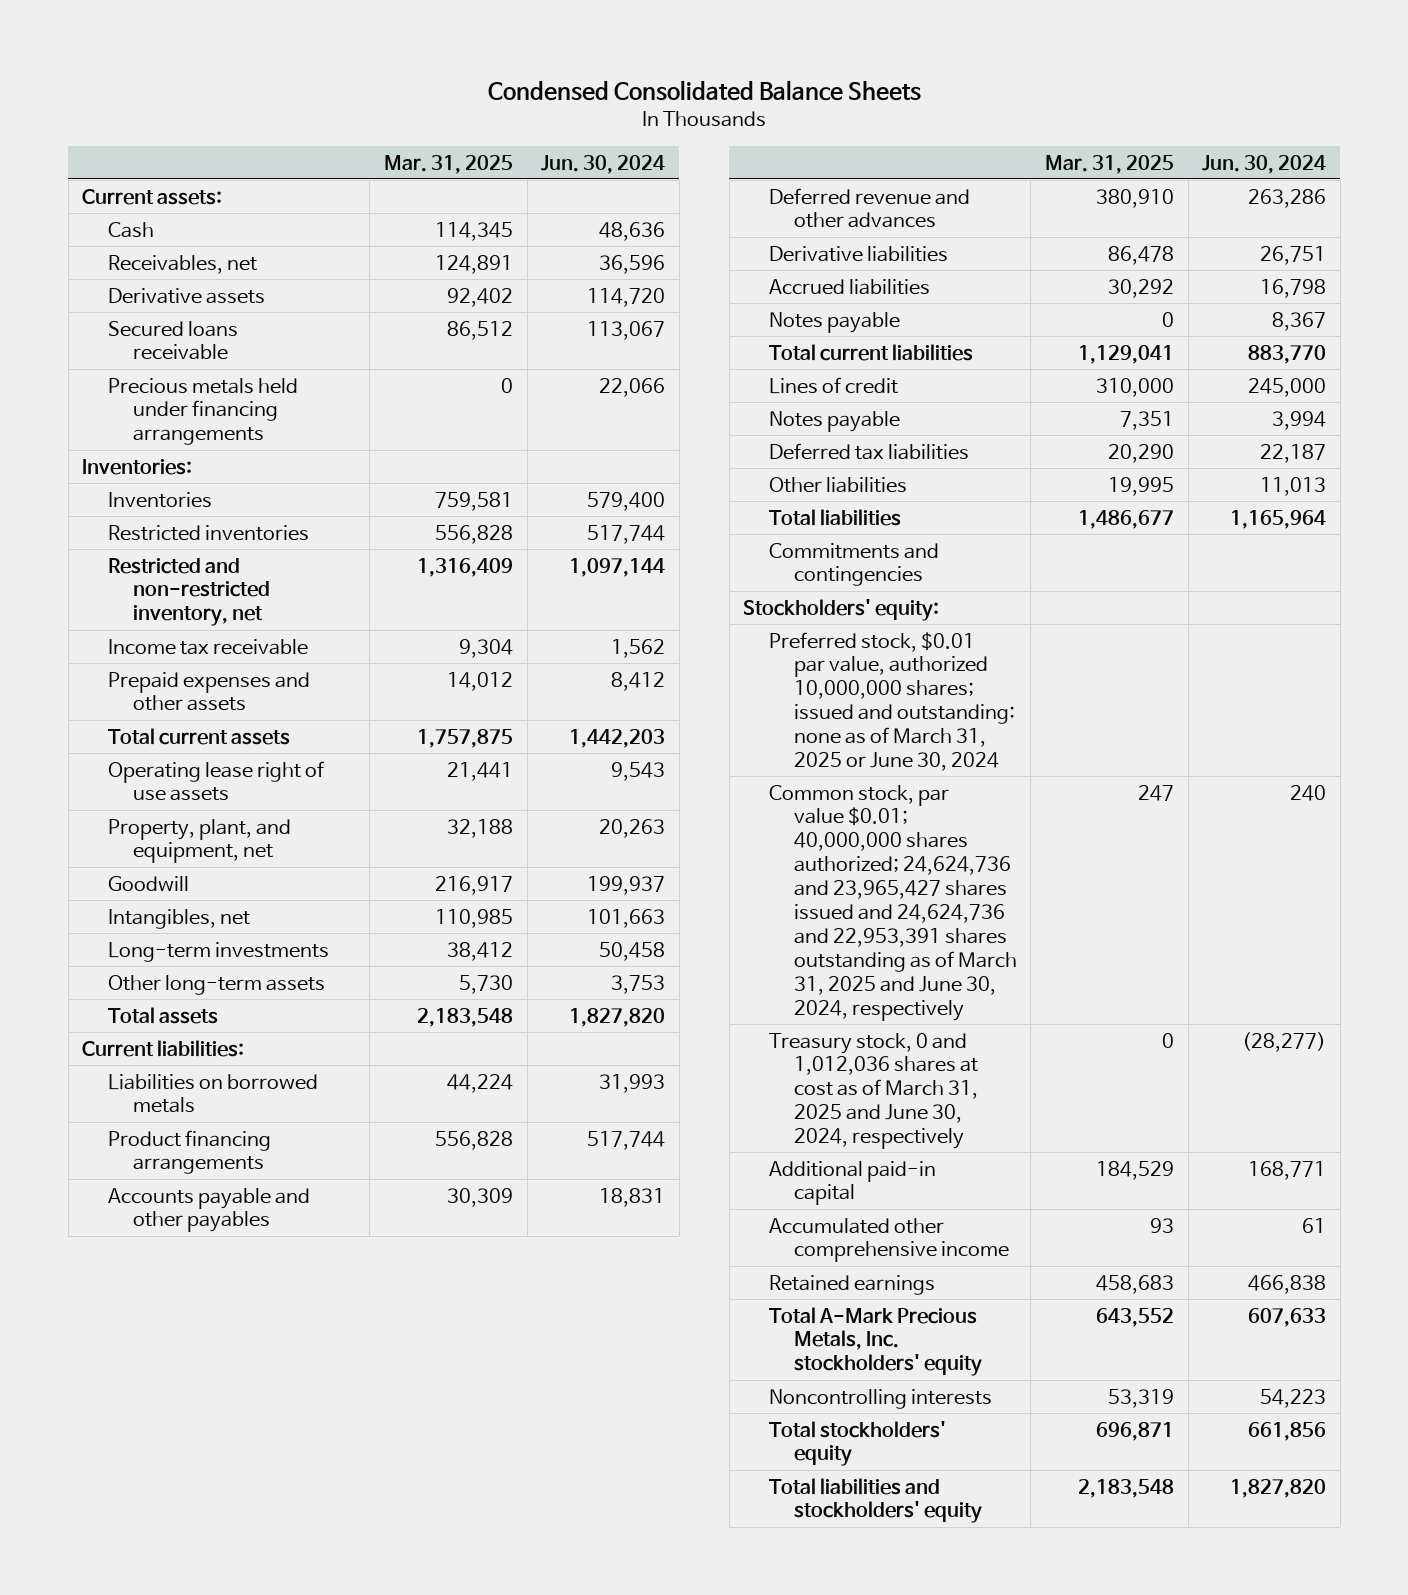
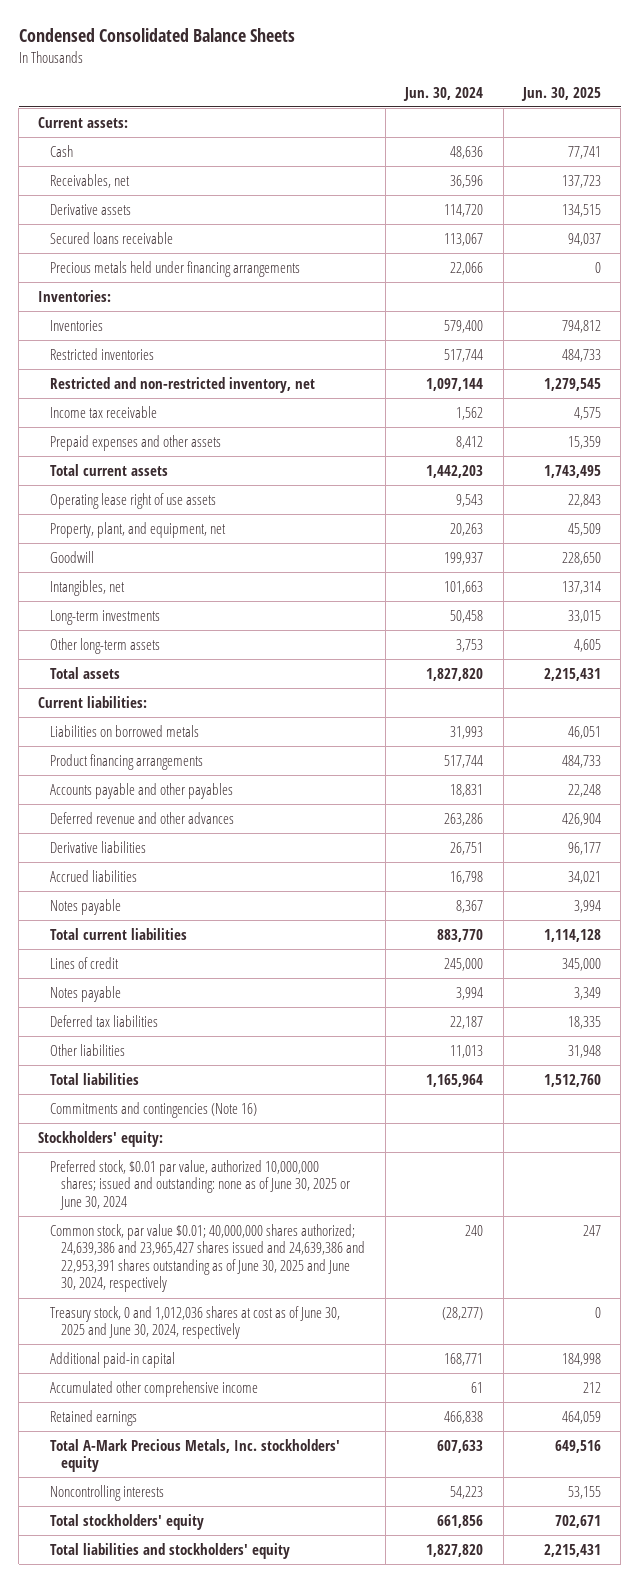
- | Mar. 31, 2025 | Jun. 30, 2024
+ | Jun. 30, 2024 | Jun. 30, 2025
- Commitments and contingencies
+ Commitments and contingencies (Note 16)
- Preferred stock, $0.01 par value, authorized 10,000,000 shares; issued and outstanding: none as of March 31, 2025 or June 30, 2024
- Common stock, par value $0.01; 40,000,000 shares authorized; 24,624,736 and 23,965,427 shares issued and 24,624,736 and 22,953,391 shares outstanding as of March 31, 2025 and June 30, 2024, respectively | 247 | 240
- Treasury stock, 0 and 1,012,036 shares at cost as of March 31, 2025 and June 30, 2024, respectively | 0 | (28,277)
+ Preferred stock, $0.01 par value, authorized 10,000,000 shares; issued and outstanding: none as of June 30, 2025 or June 30, 2024
+ Common stock, par value $0.01; 40,000,000 shares authorized; 24,639,386 and 23,965,427 shares issued and 24,639,386 and 22,953,391 shares outstanding as of June 30, 2025 and June 30, 2024, respectively | 240 | 247
+ Treasury stock, 0 and 1,012,036 shares at cost as of June 30, 2025 and June 30, 2024, respectively | (28,277) | 0

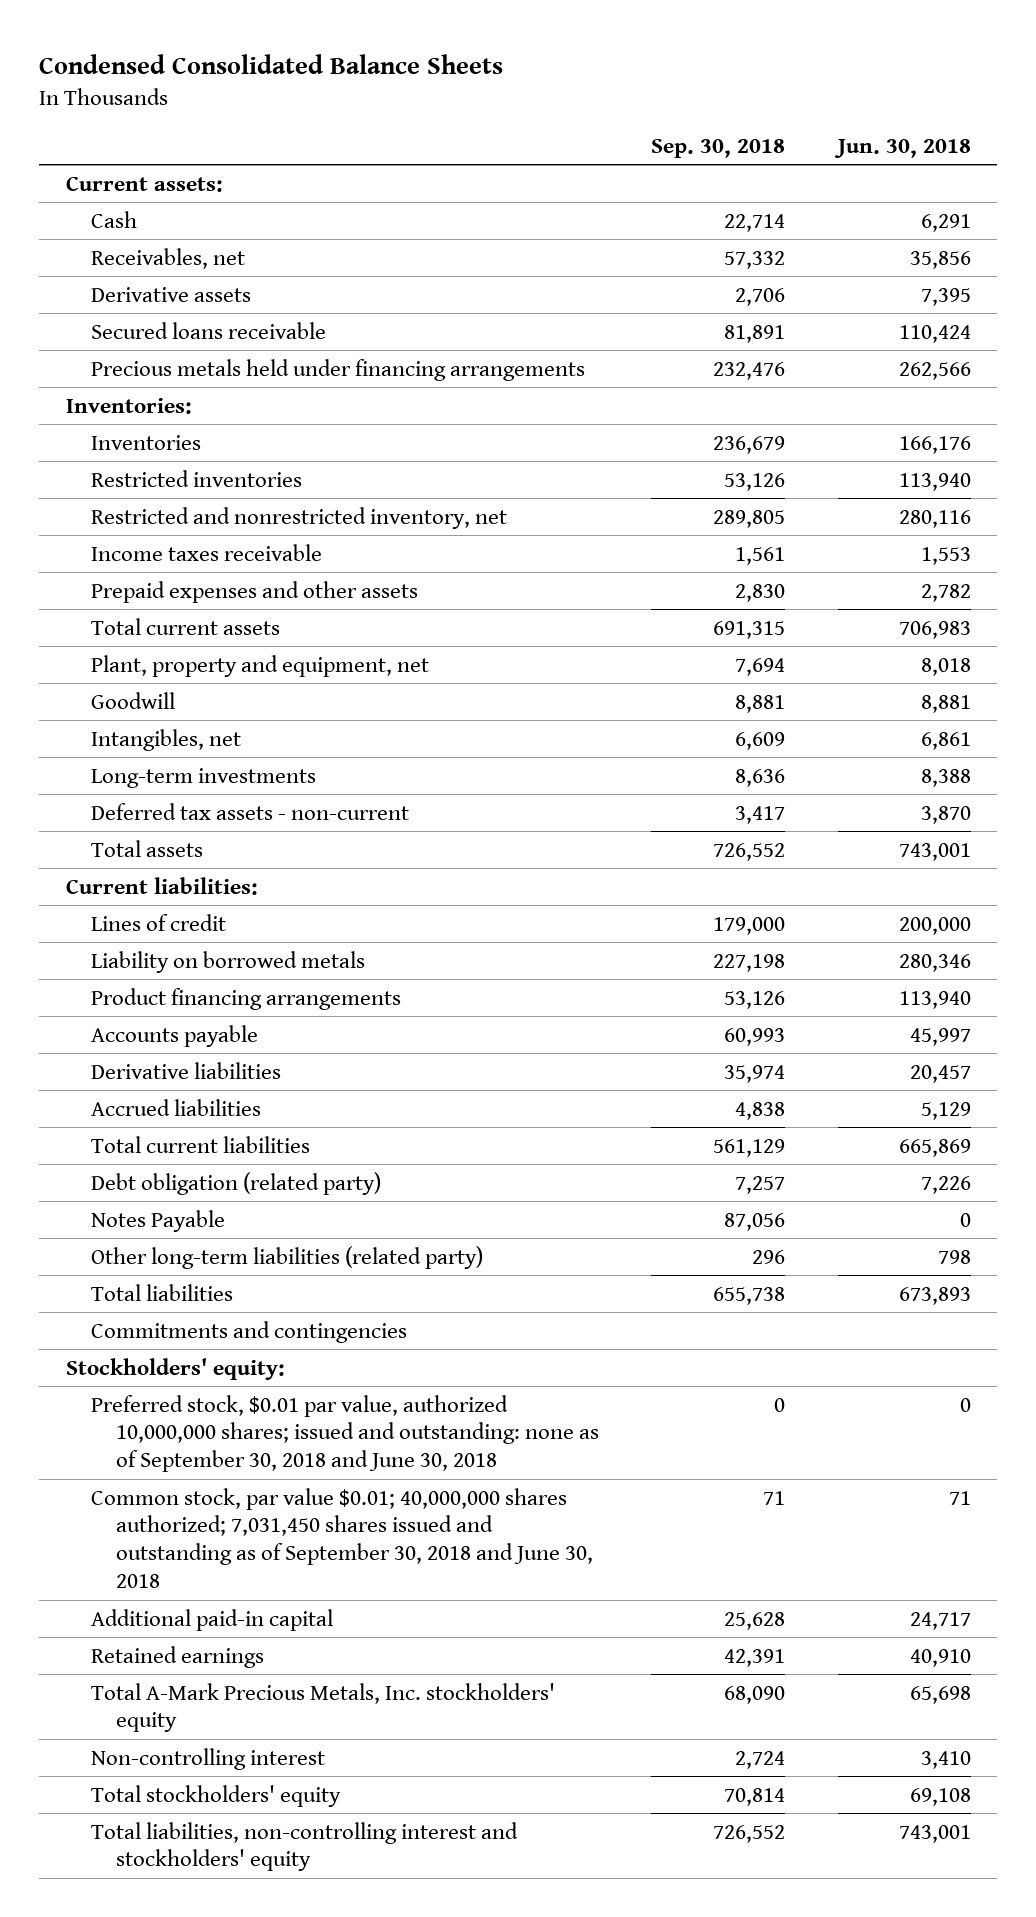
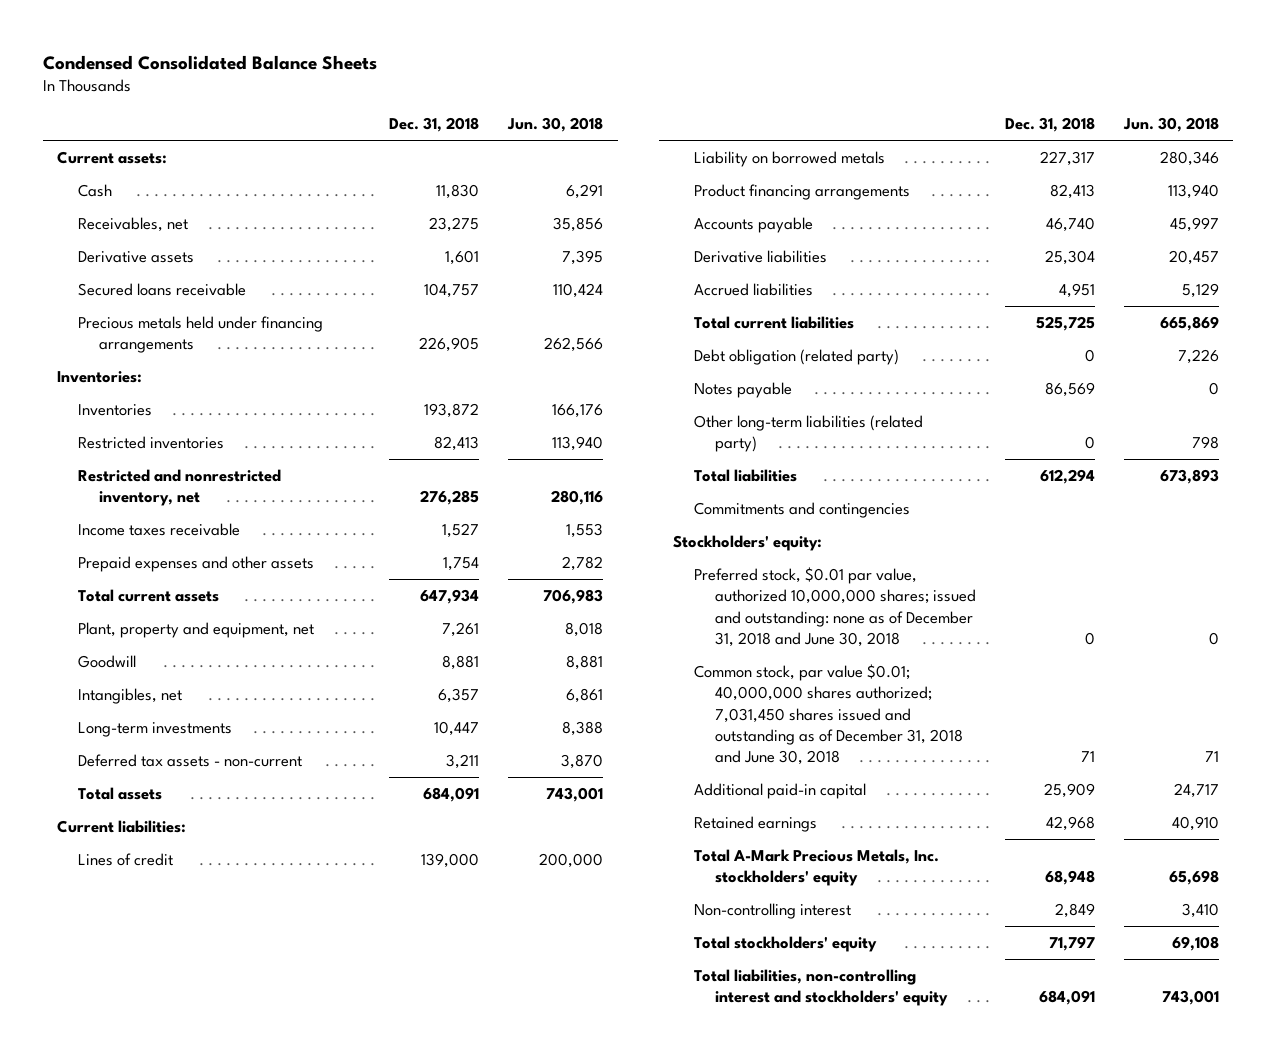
- | Sep. 30, 2018 | Jun. 30, 2018
+ | Dec. 31, 2018 | Jun. 30, 2018
- Notes Payable | 87,056 | 0
+ Notes payable | 86,569 | 0
- Preferred stock, $0.01 par value, authorized 10,000,000 shares; issued and outstanding: none as of September 30, 2018 and June 30, 2018 | 0 | 0
- Common stock, par value $0.01; 40,000,000 shares authorized; 7,031,450 shares issued and outstanding as of September 30, 2018 and June 30, 2018 | 71 | 71
+ Preferred stock, $0.01 par value, authorized 10,000,000 shares; issued and outstanding: none as of December 31, 2018 and June 30, 2018 | 0 | 0
+ Common stock, par value $0.01; 40,000,000 shares authorized; 7,031,450 shares issued and outstanding as of December 31, 2018 and June 30, 2018 | 71 | 71

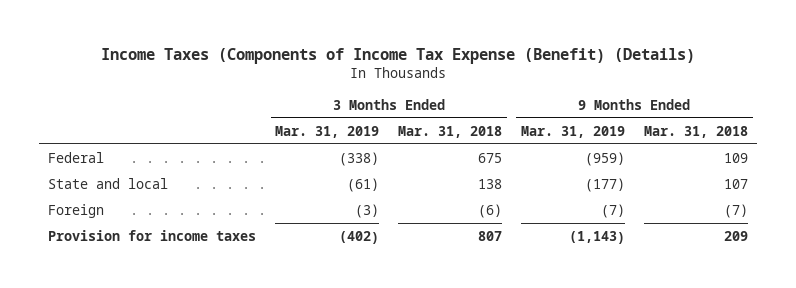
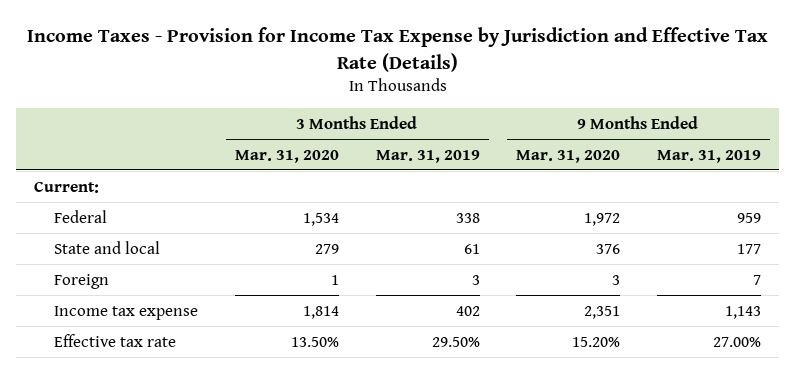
- Income Taxes (Components of Income Tax Expense (Benefit) (Details)
+ Income Taxes - Provision for Income Tax Expense by Jurisdiction and Effective Tax Rate (Details)
- | 3 Months Ended Mar. 31, 2019 | 3 Months Ended Mar. 31, 2018 | 9 Months Ended Mar. 31, 2019 | 9 Months Ended Mar. 31, 2018
+ | 3 Months Ended Mar. 31, 2020 | 3 Months Ended Mar. 31, 2019 | 9 Months Ended Mar. 31, 2020 | 9 Months Ended Mar. 31, 2019
- Federal | (338) | 675 | (959) | 109
- State and local | (61) | 138 | (177) | 107
- Foreign | (3) | (6) | (7) | (7)
- Provision for income taxes | (402) | 807 | (1,143) | 209
+ Current:
+ Federal | 1,534 | 338 | 1,972 | 959
+ State and local | 279 | 61 | 376 | 177
+ Foreign | 1 | 3 | 3 | 7
+ Income tax expense | 1,814 | 402 | 2,351 | 1,143
+ Effective tax rate | 13.50% | 29.50% | 15.20% | 27.00%

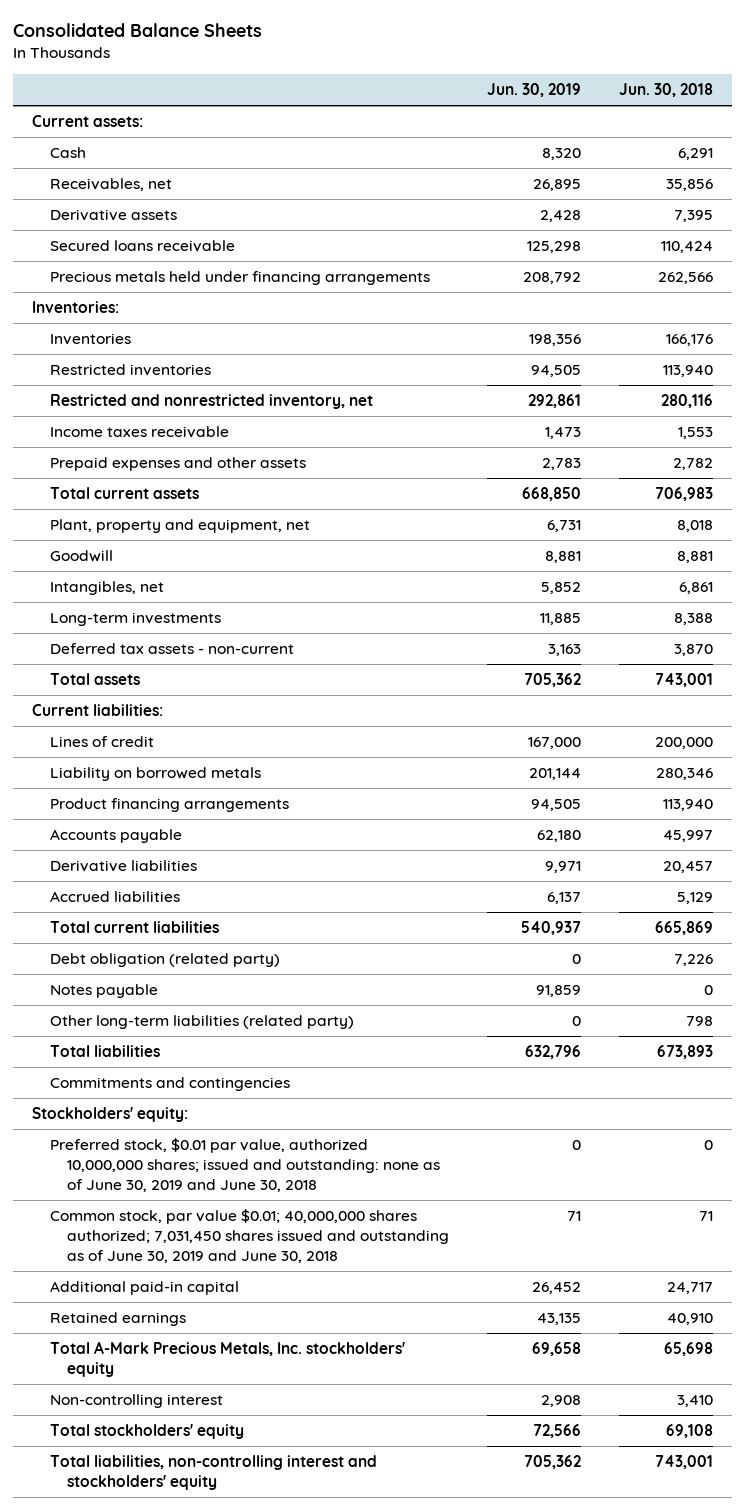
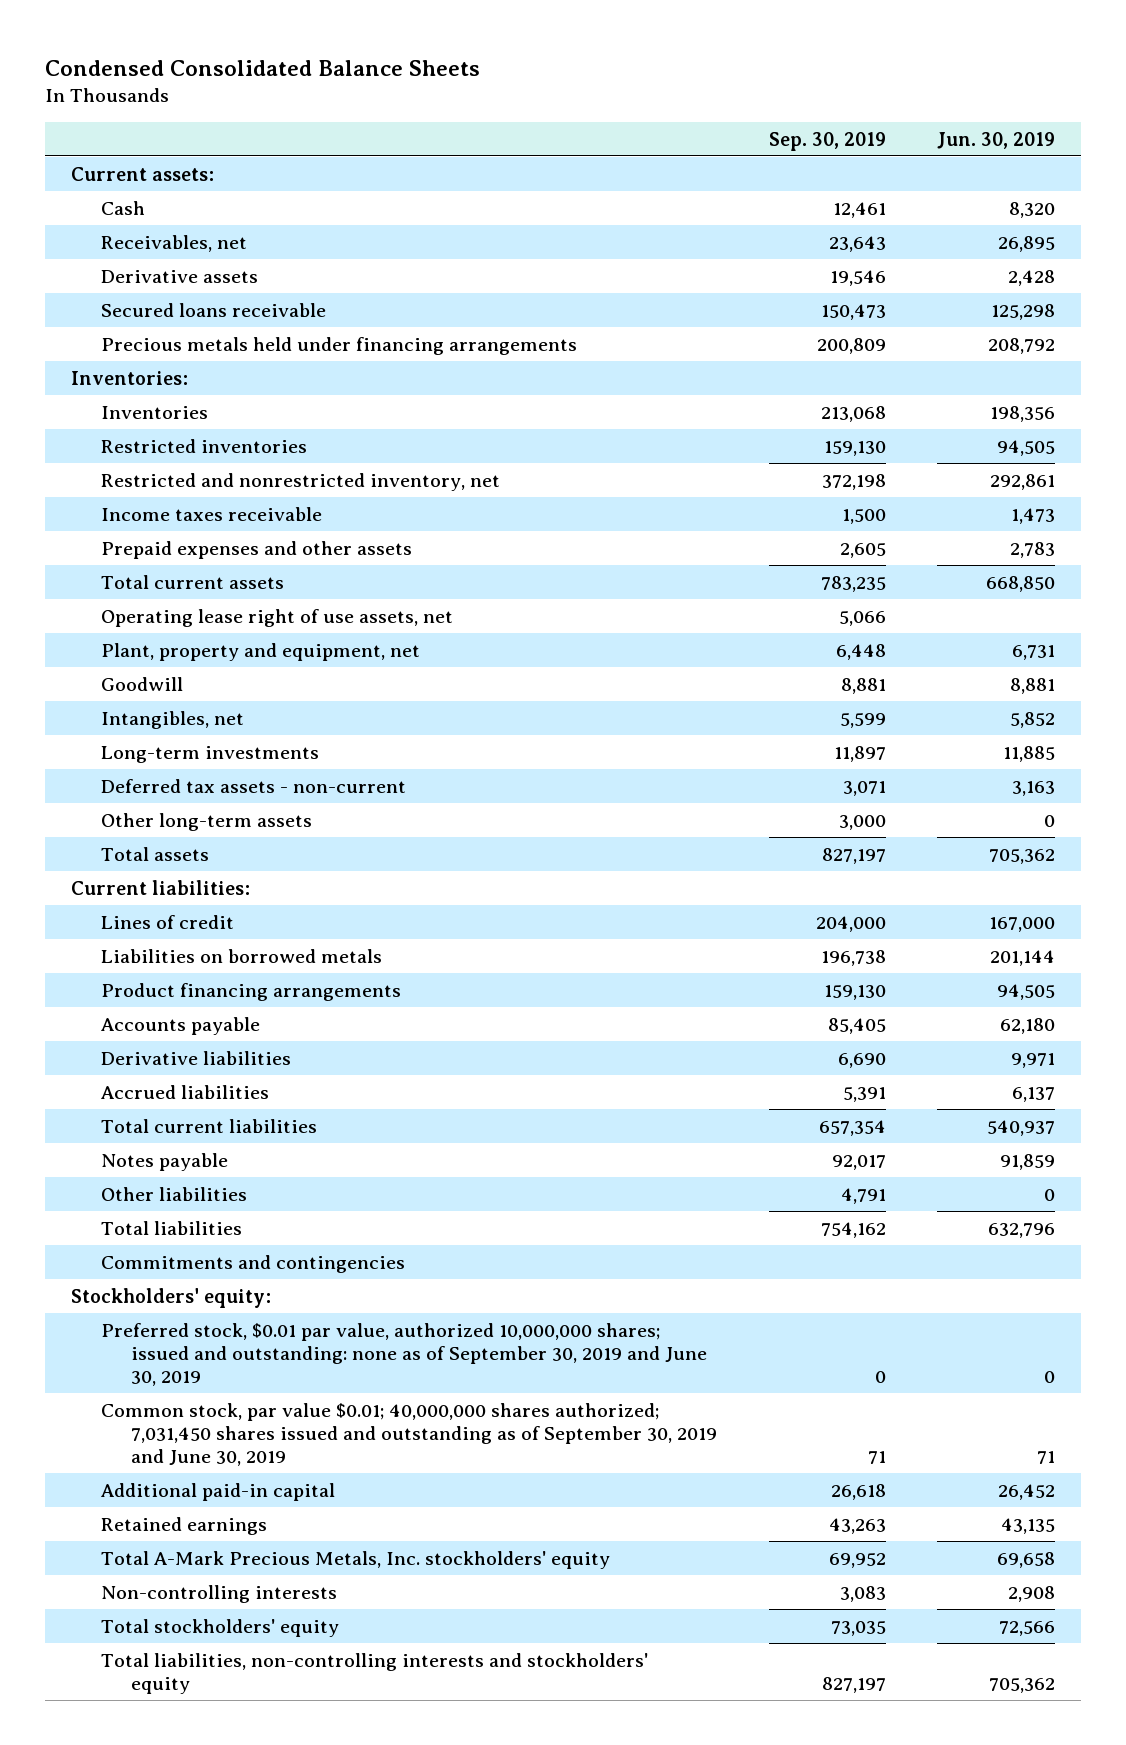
- Consolidated Balance Sheets
+ Condensed Consolidated Balance Sheets
- | Jun. 30, 2019 | Jun. 30, 2018
+ | Sep. 30, 2019 | Jun. 30, 2019
+ Operating lease right of use assets, net | 5,066 |
+ Other long-term assets | 3,000 | 0
- Liability on borrowed metals | 201,144 | 280,346
+ Liabilities on borrowed metals | 196,738 | 201,144
- Debt obligation (related party) | 0 | 7,226
- Other long-term liabilities (related party) | 0 | 798
+ Other liabilities | 4,791 | 0
- Preferred stock, $0.01 par value, authorized 10,000,000 shares; issued and outstanding: none as of June 30, 2019 and June 30, 2018 | 0 | 0
- Common stock, par value $0.01; 40,000,000 shares authorized; 7,031,450 shares issued and outstanding as of June 30, 2019 and June 30, 2018 | 71 | 71
+ Preferred stock, $0.01 par value, authorized 10,000,000 shares; issued and outstanding: none as of September 30, 2019 and June 30, 2019 | 0 | 0
+ Common stock, par value $0.01; 40,000,000 shares authorized; 7,031,450 shares issued and outstanding as of September 30, 2019 and June 30, 2019 | 71 | 71
- Non-controlling interest | 2,908 | 3,410
+ Non-controlling interests | 3,083 | 2,908
- Total liabilities, non-controlling interest and stockholders' equity | 705,362 | 743,001
+ Total liabilities, non-controlling interests and stockholders' equity | 827,197 | 705,362

